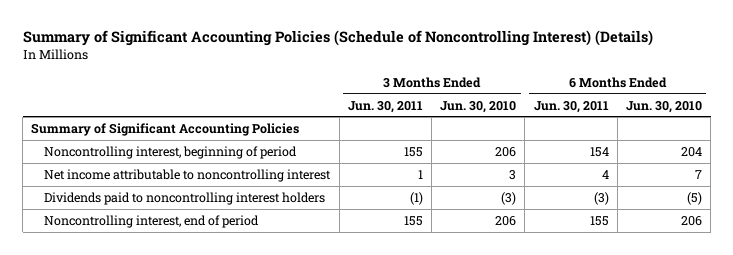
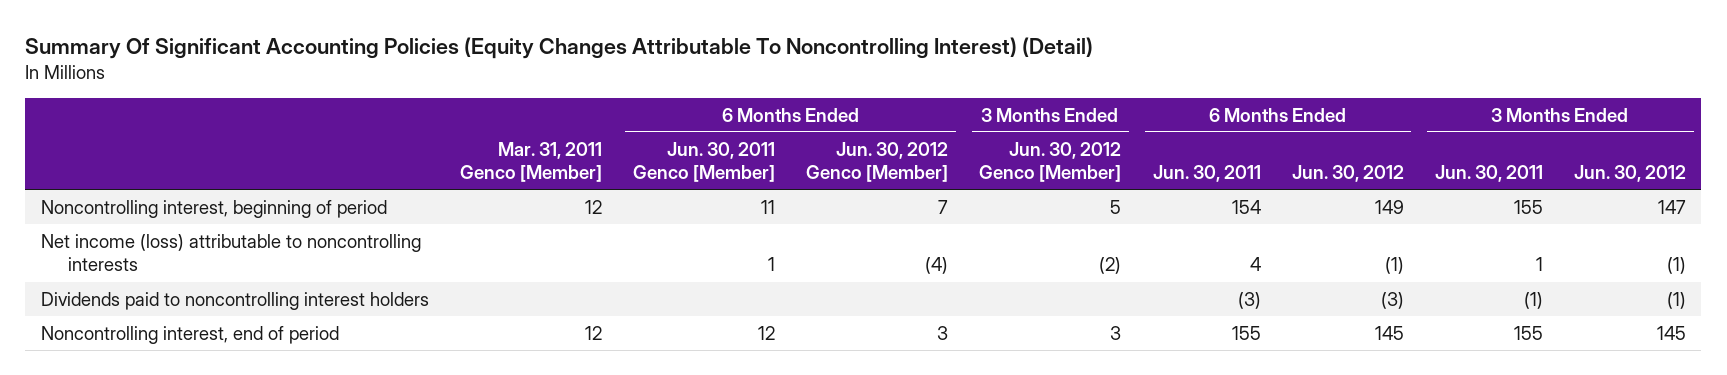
- Summary of Significant Accounting Policies (Schedule of Noncontrolling Interest) (Details)
+ Summary Of Significant Accounting Policies (Equity Changes Attributable To Noncontrolling Interest) (Detail)
- | 3 Months Ended Jun. 30, 2011 | 3 Months Ended Jun. 30, 2010 | 6 Months Ended Jun. 30, 2011 | 6 Months Ended Jun. 30, 2010
+ | Mar. 31, 2011 Genco [Member] | 6 Months Ended Jun. 30, 2011 Genco [Member] | 6 Months Ended Jun. 30, 2012 Genco [Member] | 3 Months Ended Jun. 30, 2012 Genco [Member] | 6 Months Ended Jun. 30, 2011 | 6 Months Ended Jun. 30, 2012 | 3 Months Ended Jun. 30, 2011 | 3 Months Ended Jun. 30, 2012
- Summary of Significant Accounting Policies
- Net income attributable to noncontrolling interest | 1 | 3 | 4 | 7
+ Net income (loss) attributable to noncontrolling interests | | 1 | (4) | (2) | 4 | (1) | 1 | (1)

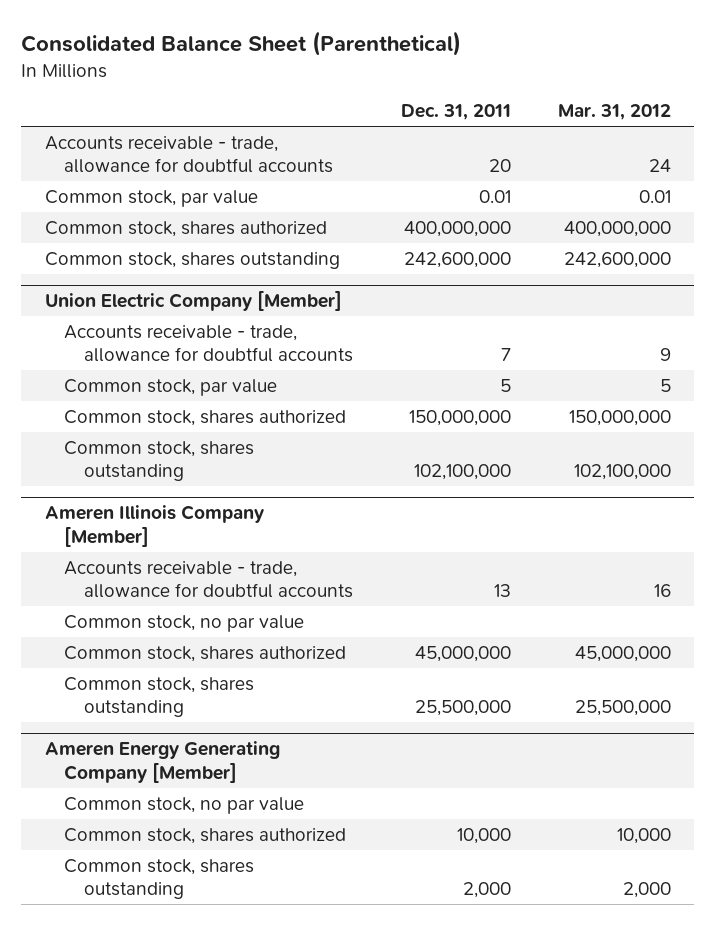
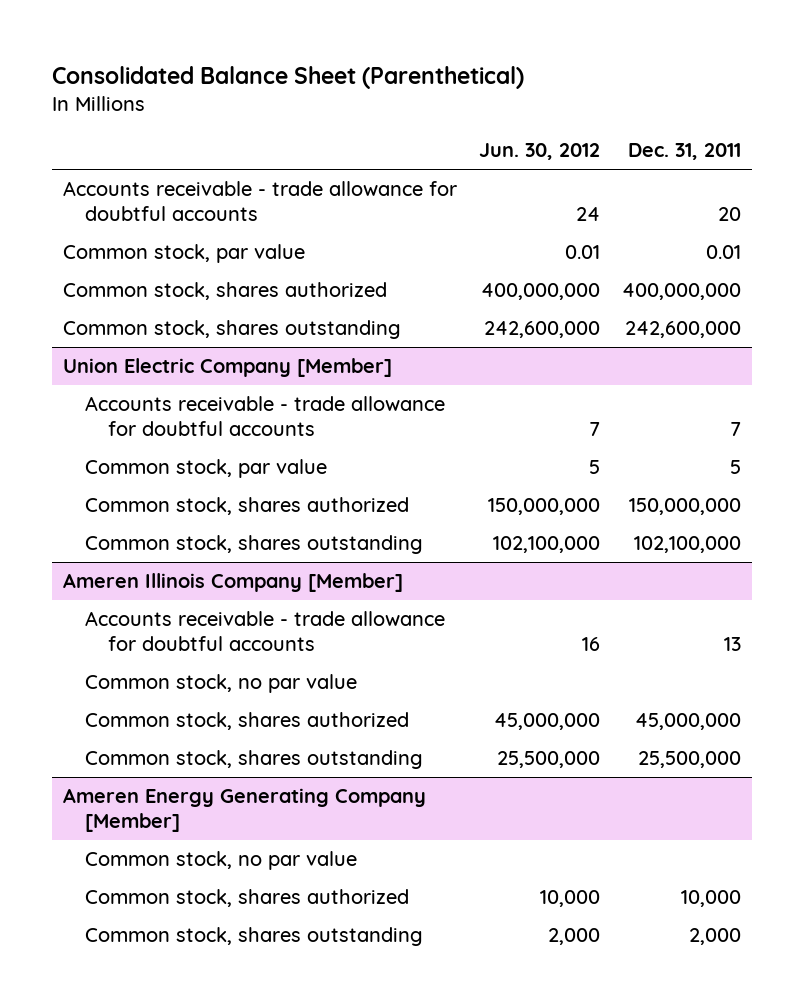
- | Dec. 31, 2011 | Mar. 31, 2012
+ | Jun. 30, 2012 | Dec. 31, 2011
- Accounts receivable - trade, allowance for doubtful accounts | 20 | 24
+ Accounts receivable - trade allowance for doubtful accounts | 24 | 20
@ Union Electric Company [Member]
- Accounts receivable - trade, allowance for doubtful accounts | 7 | 9
+ Accounts receivable - trade allowance for doubtful accounts | 7 | 7
@ Ameren Illinois Company [Member]
- Accounts receivable - trade, allowance for doubtful accounts | 13 | 16
+ Accounts receivable - trade allowance for doubtful accounts | 16 | 13

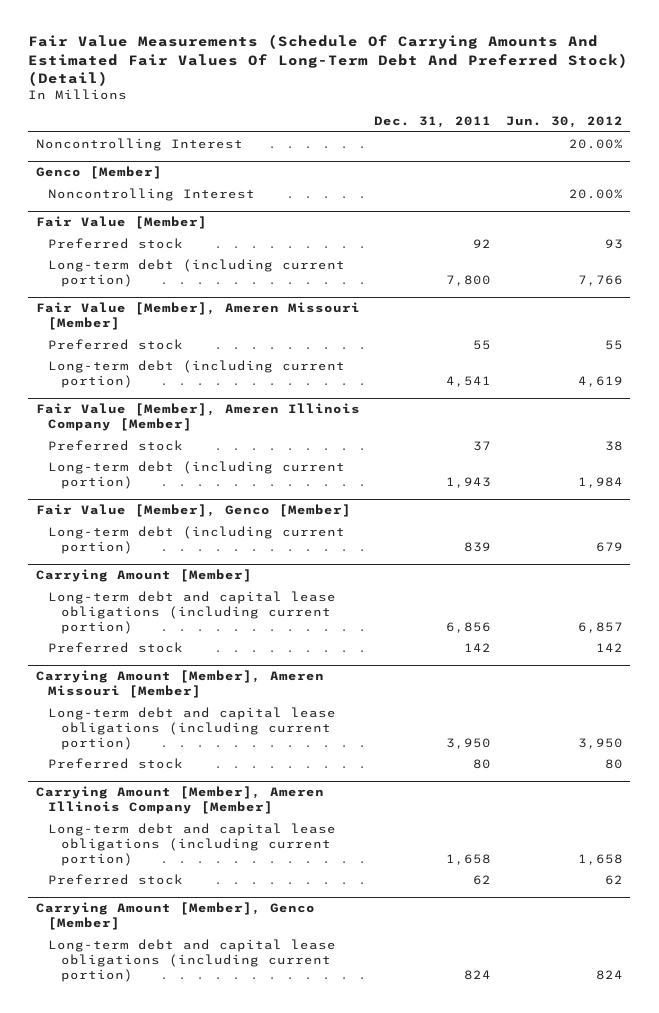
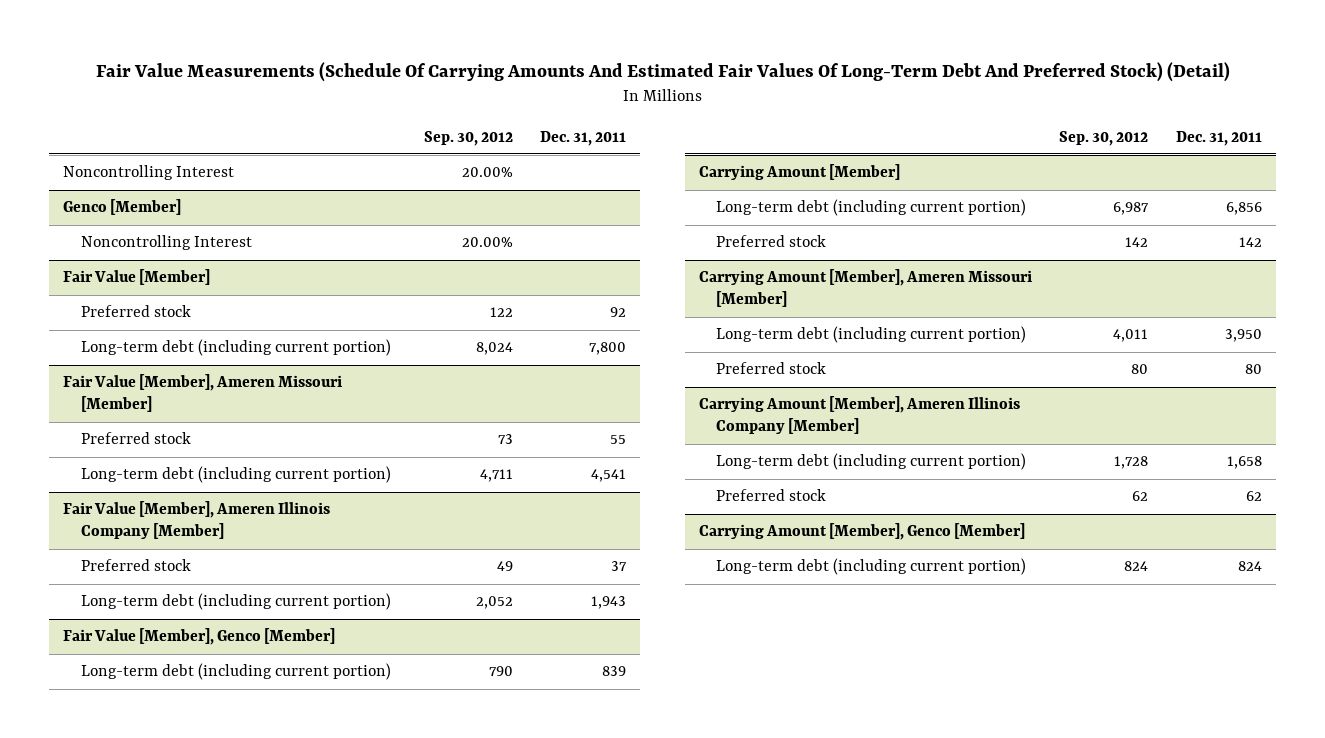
- | Dec. 31, 2011 | Jun. 30, 2012
+ | Sep. 30, 2012 | Dec. 31, 2011
@ Carrying Amount [Member]
- Long-term debt and capital lease obligations (including current portion) | 6,856 | 6,857
+ Long-term debt (including current portion) | 6,987 | 6,856
@ Carrying Amount [Member], Ameren Missouri [Member]
- Long-term debt and capital lease obligations (including current portion) | 3,950 | 3,950
+ Long-term debt (including current portion) | 4,011 | 3,950
@ Carrying Amount [Member], Ameren Illinois Company [Member]
- Long-term debt and capital lease obligations (including current portion) | 1,658 | 1,658
+ Long-term debt (including current portion) | 1,728 | 1,658
@ Carrying Amount [Member], Genco [Member]
- Long-term debt and capital lease obligations (including current portion) | 824 | 824
+ Long-term debt (including current portion) | 824 | 824

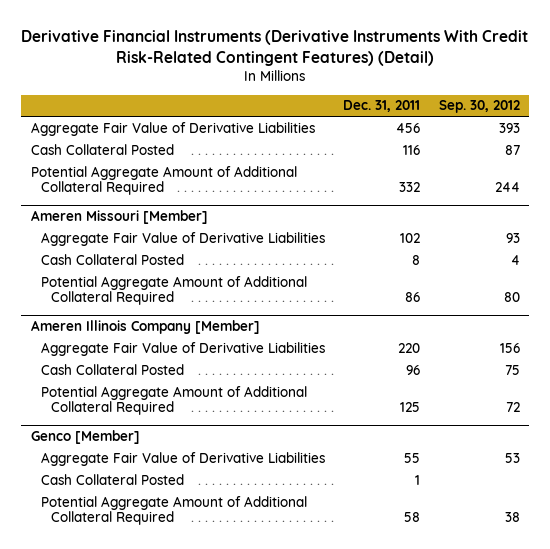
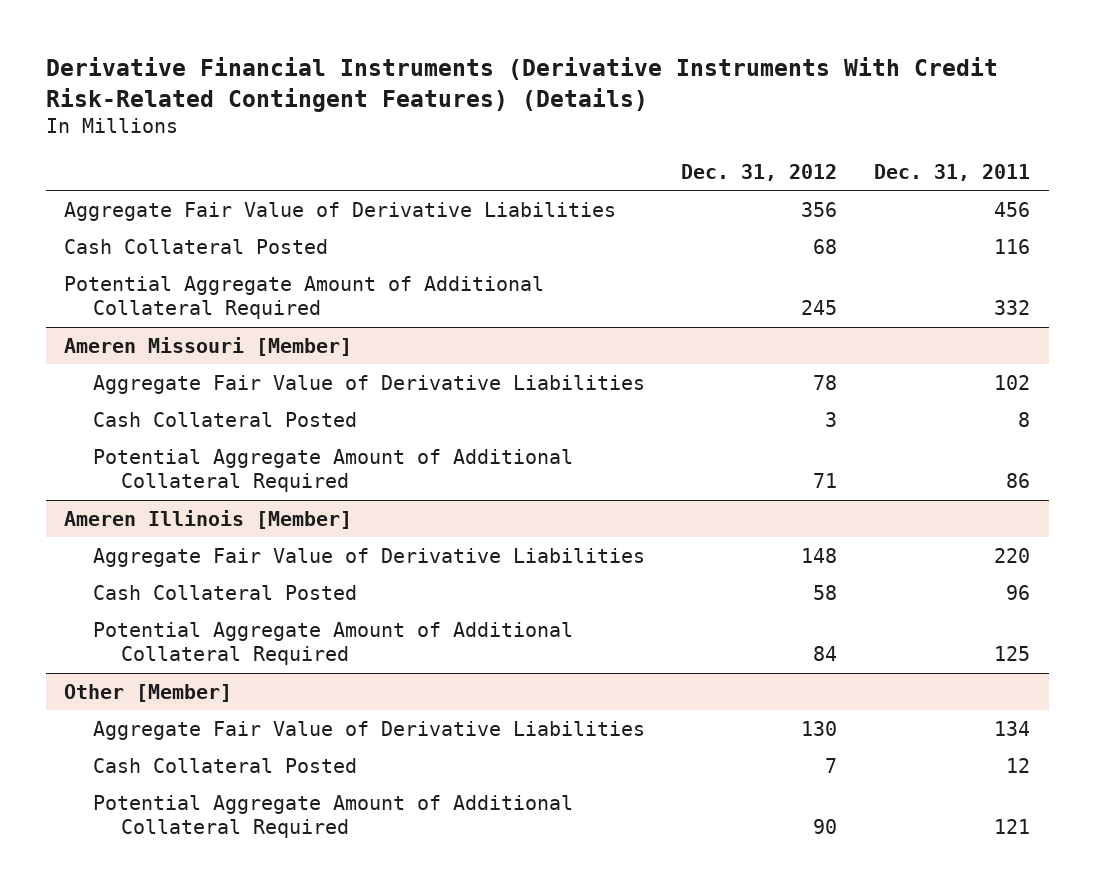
- Derivative Financial Instruments (Derivative Instruments With Credit Risk-Related Contingent Features) (Detail)
+ Derivative Financial Instruments (Derivative Instruments With Credit Risk-Related Contingent Features) (Details)
- | Dec. 31, 2011 | Sep. 30, 2012
+ | Dec. 31, 2012 | Dec. 31, 2011
- Ameren Illinois Company [Member]
+ Ameren Illinois [Member]
- Genco [Member]
- Aggregate Fair Value of Derivative Liabilities | 55 | 53
- Cash Collateral Posted | 1 |
- Potential Aggregate Amount of Additional Collateral Required | 58 | 38
+ Other [Member]
+ Aggregate Fair Value of Derivative Liabilities | 130 | 134
+ Cash Collateral Posted | 7 | 12
+ Potential Aggregate Amount of Additional Collateral Required | 90 | 121

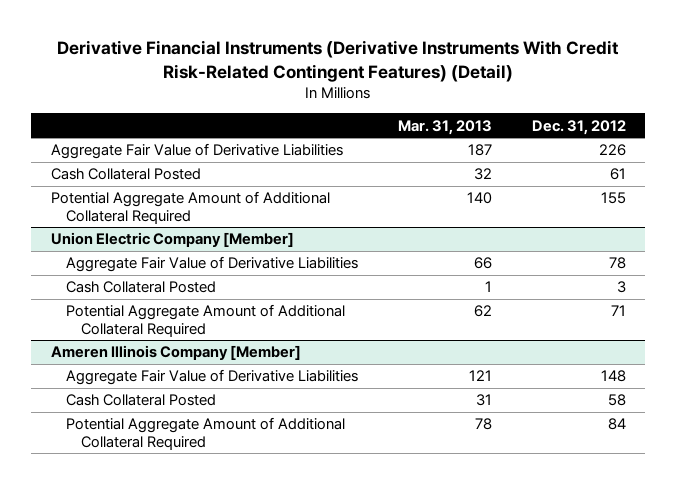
- Derivative Financial Instruments (Derivative Instruments With Credit Risk-Related Contingent Features) (Details)
+ Derivative Financial Instruments (Derivative Instruments With Credit Risk-Related Contingent Features) (Detail)
- | Dec. 31, 2012 | Dec. 31, 2011
+ | Mar. 31, 2013 | Dec. 31, 2012
- Aggregate Fair Value of Derivative Liabilities | 356 | 456
- Cash Collateral Posted | 68 | 116
- Potential Aggregate Amount of Additional Collateral Required | 245 | 332
- Ameren Missouri [Member]
+ Aggregate Fair Value of Derivative Liabilities | 187 | 226
+ Cash Collateral Posted | 32 | 61
+ Potential Aggregate Amount of Additional Collateral Required | 140 | 155
+ Union Electric Company [Member]
- Ameren Illinois [Member]
+ Ameren Illinois Company [Member]
- Other [Member]
- Aggregate Fair Value of Derivative Liabilities | 130 | 134
- Cash Collateral Posted | 7 | 12
- Potential Aggregate Amount of Additional Collateral Required | 90 | 121

